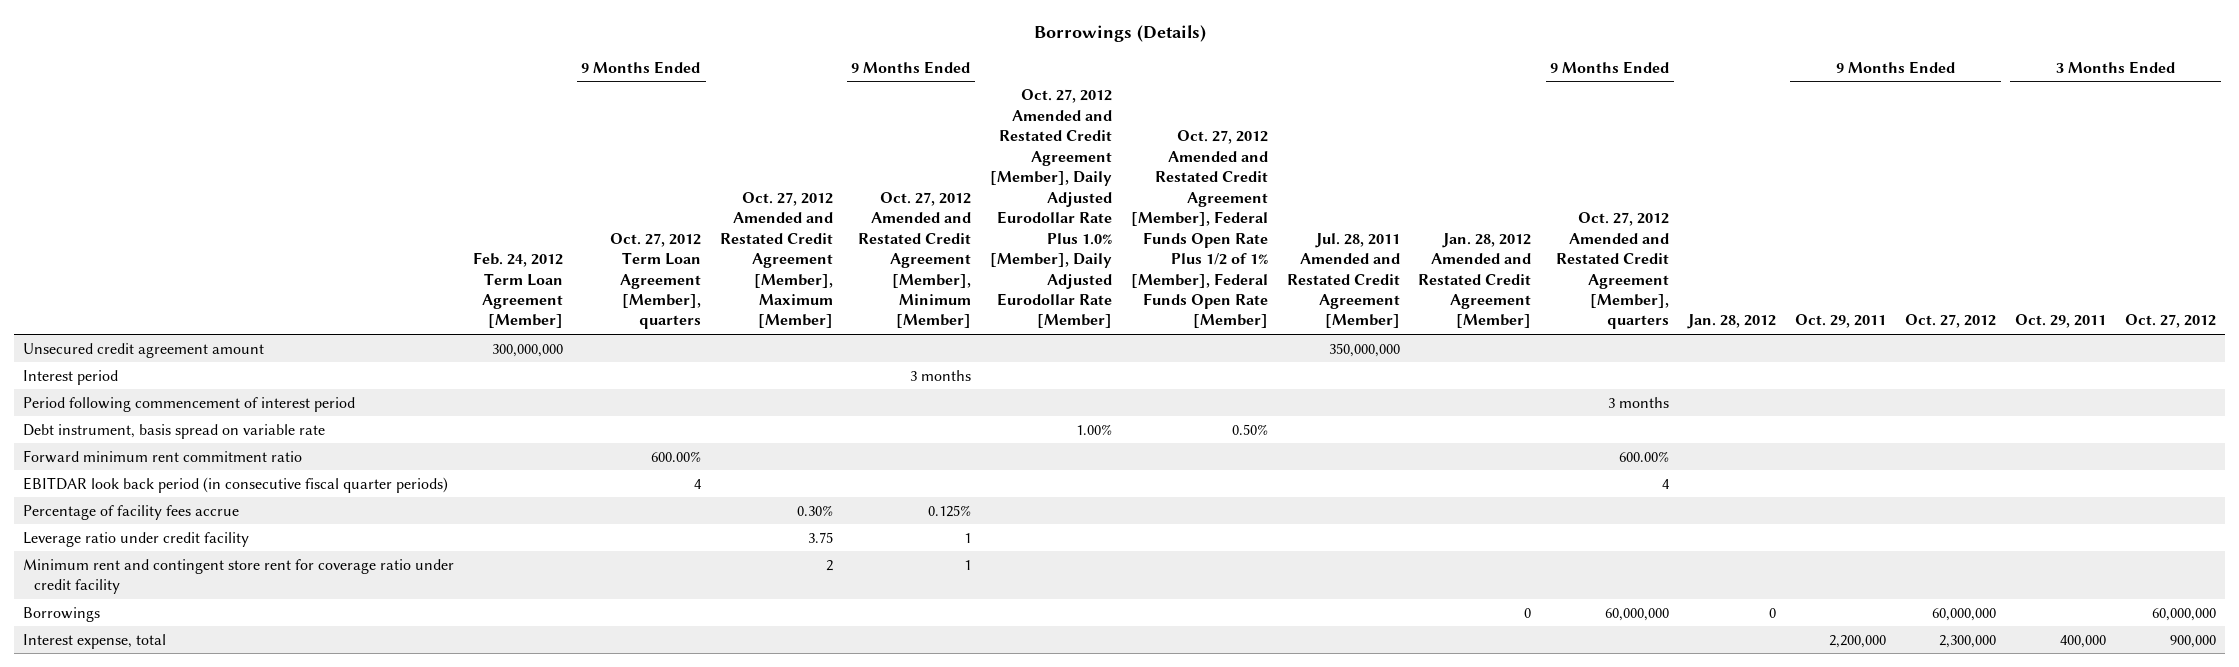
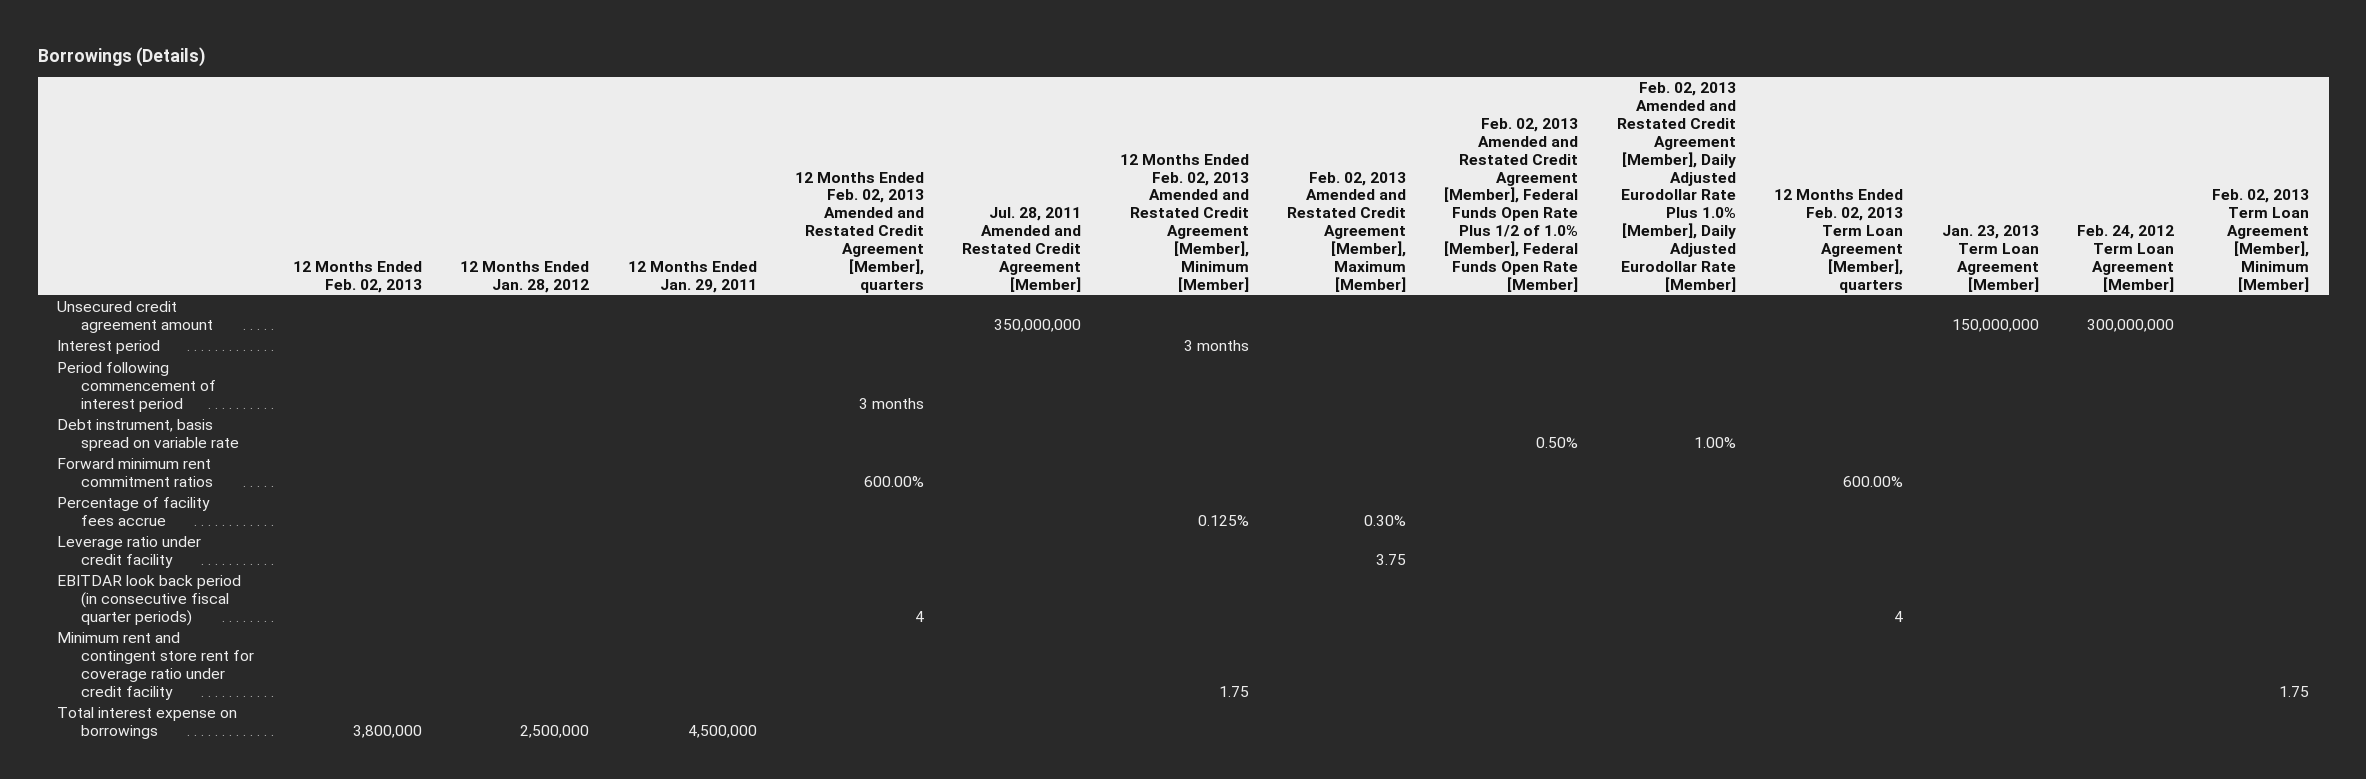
- | Feb. 24, 2012 Term Loan Agreement [Member] | 9 Months Ended Oct. 27, 2012 Term Loan Agreement [Member], quarters | Oct. 27, 2012 Amended and Restated Credit Agreement [Member], Maximum [Member] | 9 Months Ended Oct. 27, 2012 Amended and Restated Credit Agreement [Member], Minimum [Member] | Oct. 27, 2012 Amended and Restated Credit Agreement [Member], Daily Adjusted Eurodollar Rate Plus 1.0% [Member], Daily Adjusted Eurodollar Rate [Member] | Oct. 27, 2012 Amended and Restated Credit Agreement [Member], Federal Funds Open Rate Plus 1/2 of 1% [Member], Federal Funds Open Rate [Member] | Jul. 28, 2011 Amended and Restated Credit Agreement [Member] | Jan. 28, 2012 Amended and Restated Credit Agreement [Member] | 9 Months Ended Oct. 27, 2012 Amended and Restated Credit Agreement [Member], quarters | Jan. 28, 2012 | 9 Months Ended Oct. 29, 2011 | 9 Months Ended Oct. 27, 2012 | 3 Months Ended Oct. 29, 2011 | 3 Months Ended Oct. 27, 2012
+ | 12 Months Ended Feb. 02, 2013 | 12 Months Ended Jan. 28, 2012 | 12 Months Ended Jan. 29, 2011 | 12 Months Ended Feb. 02, 2013 Amended and Restated Credit Agreement [Member], quarters | Jul. 28, 2011 Amended and Restated Credit Agreement [Member] | 12 Months Ended Feb. 02, 2013 Amended and Restated Credit Agreement [Member], Minimum [Member] | Feb. 02, 2013 Amended and Restated Credit Agreement [Member], Maximum [Member] | Feb. 02, 2013 Amended and Restated Credit Agreement [Member], Federal Funds Open Rate Plus 1/2 of 1.0% [Member], Federal Funds Open Rate [Member] | Feb. 02, 2013 Amended and Restated Credit Agreement [Member], Daily Adjusted Eurodollar Rate Plus 1.0% [Member], Daily Adjusted Eurodollar Rate [Member] | 12 Months Ended Feb. 02, 2013 Term Loan Agreement [Member], quarters | Jan. 23, 2013 Term Loan Agreement [Member] | Feb. 24, 2012 Term Loan Agreement [Member] | Feb. 02, 2013 Term Loan Agreement [Member], Minimum [Member]
- Forward minimum rent commitment ratio | | 600.00% | | | | | | | 600.00% | | | | |
+ Forward minimum rent commitment ratios | | | | 600.00% | | | | | | 600.00% | | |
moved down: EBITDAR look back period (in consecutive fiscal quarter periods) | | | | 4 | | | | | | 4 | | |
- Borrowings | | | | | | | | 0 | 60,000,000 | 0 | | 60,000,000 | | 60,000,000
- Interest expense, total | | | | | | | | | | | 2,200,000 | 2,300,000 | 400,000 | 900,000
+ Total interest expense on borrowings | 3,800,000 | 2,500,000 | 4,500,000 | | | | | | | | | |

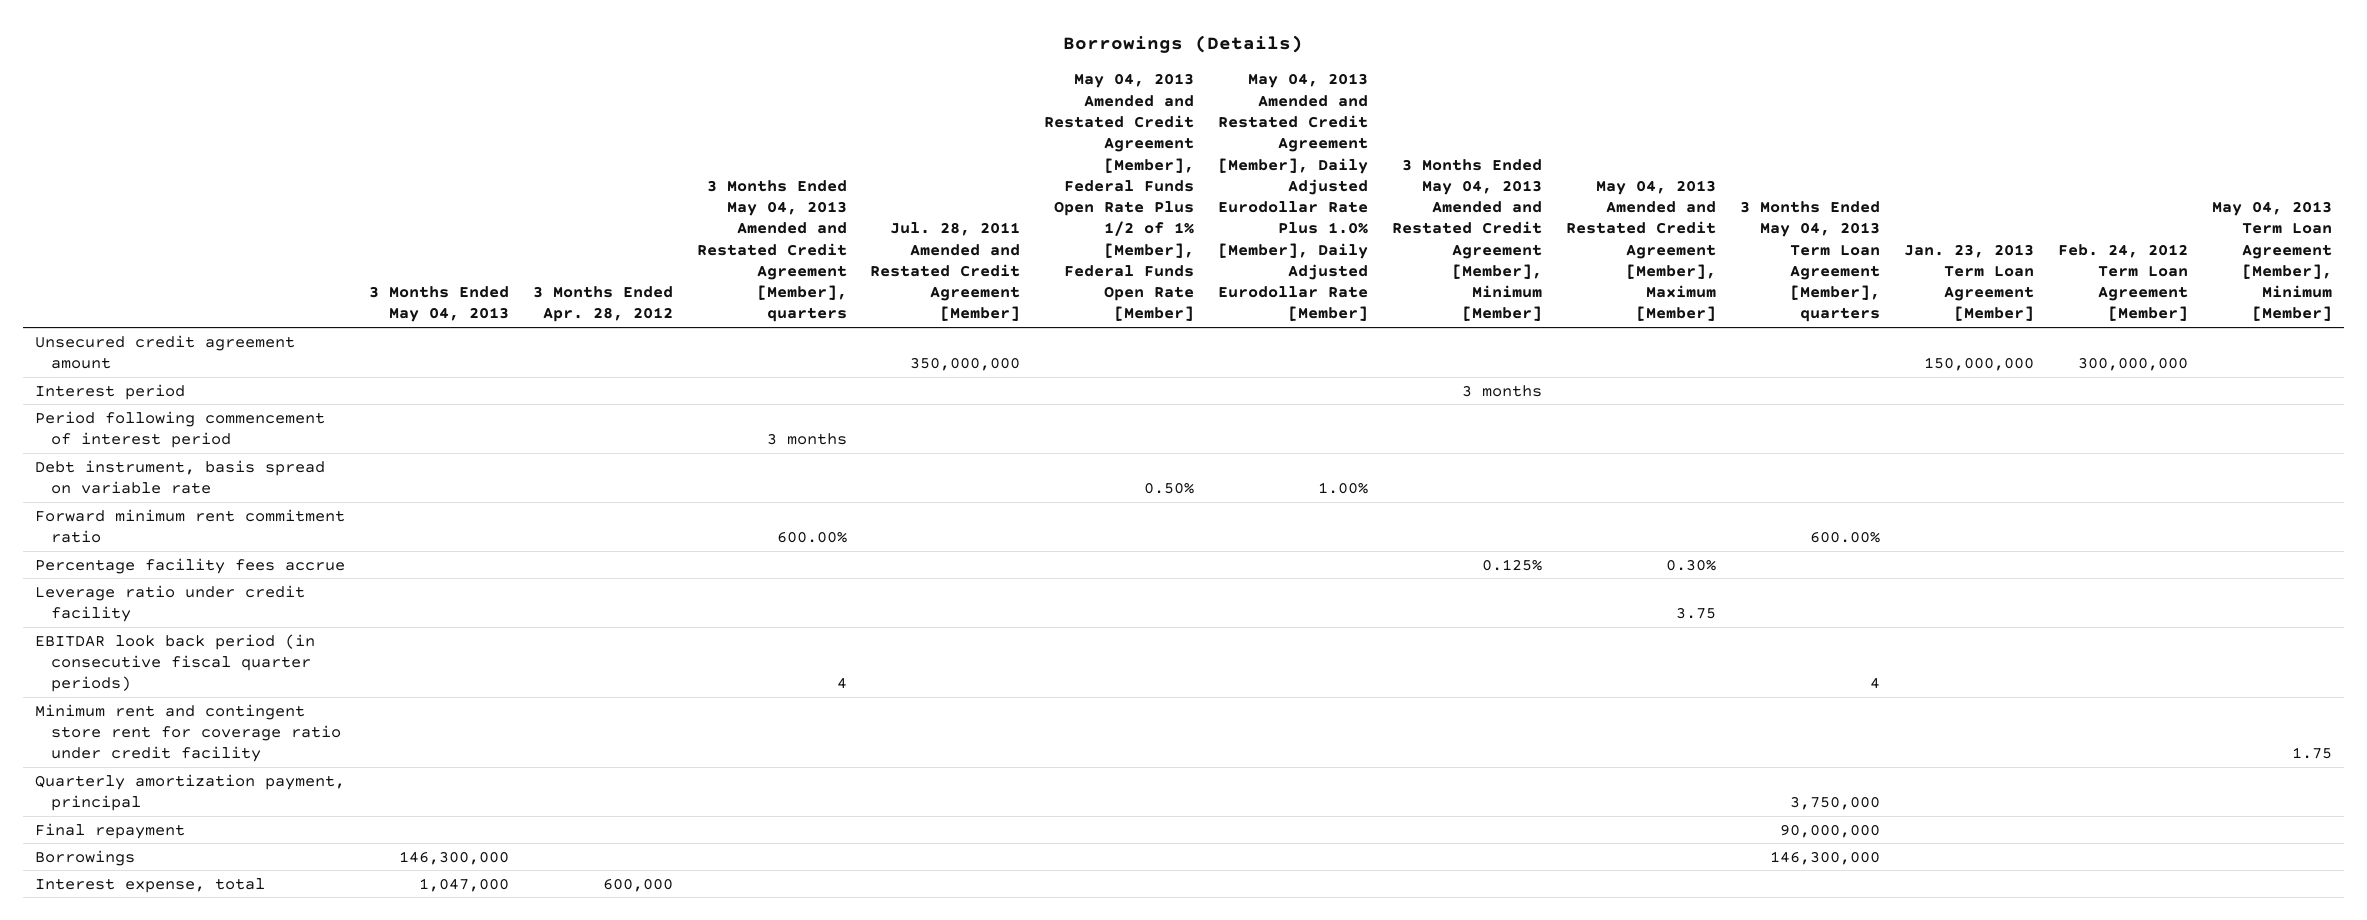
- | 12 Months Ended Feb. 02, 2013 | 12 Months Ended Jan. 28, 2012 | 12 Months Ended Jan. 29, 2011 | 12 Months Ended Feb. 02, 2013 Amended and Restated Credit Agreement [Member], quarters | Jul. 28, 2011 Amended and Restated Credit Agreement [Member] | 12 Months Ended Feb. 02, 2013 Amended and Restated Credit Agreement [Member], Minimum [Member] | Feb. 02, 2013 Amended and Restated Credit Agreement [Member], Maximum [Member] | Feb. 02, 2013 Amended and Restated Credit Agreement [Member], Federal Funds Open Rate Plus 1/2 of 1.0% [Member], Federal Funds Open Rate [Member] | Feb. 02, 2013 Amended and Restated Credit Agreement [Member], Daily Adjusted Eurodollar Rate Plus 1.0% [Member], Daily Adjusted Eurodollar Rate [Member] | 12 Months Ended Feb. 02, 2013 Term Loan Agreement [Member], quarters | Jan. 23, 2013 Term Loan Agreement [Member] | Feb. 24, 2012 Term Loan Agreement [Member] | Feb. 02, 2013 Term Loan Agreement [Member], Minimum [Member]
+ | 3 Months Ended May 04, 2013 | 3 Months Ended Apr. 28, 2012 | 3 Months Ended May 04, 2013 Amended and Restated Credit Agreement [Member], quarters | Jul. 28, 2011 Amended and Restated Credit Agreement [Member] | May 04, 2013 Amended and Restated Credit Agreement [Member], Federal Funds Open Rate Plus 1/2 of 1% [Member], Federal Funds Open Rate [Member] | May 04, 2013 Amended and Restated Credit Agreement [Member], Daily Adjusted Eurodollar Rate Plus 1.0% [Member], Daily Adjusted Eurodollar Rate [Member] | 3 Months Ended May 04, 2013 Amended and Restated Credit Agreement [Member], Minimum [Member] | May 04, 2013 Amended and Restated Credit Agreement [Member], Maximum [Member] | 3 Months Ended May 04, 2013 Term Loan Agreement [Member], quarters | Jan. 23, 2013 Term Loan Agreement [Member] | Feb. 24, 2012 Term Loan Agreement [Member] | May 04, 2013 Term Loan Agreement [Member], Minimum [Member]
- Forward minimum rent commitment ratios | | | | 600.00% | | | | | | 600.00% | | |
- Percentage of facility fees accrue | | | | | | 0.125% | 0.30% | | | | | |
+ Forward minimum rent commitment ratio | | | 600.00% | | | | | | 600.00% | | |
+ Percentage facility fees accrue | | | | | | | 0.125% | 0.30% | | | |
- Total interest expense on borrowings | 3,800,000 | 2,500,000 | 4,500,000 | | | | | | | | | |
+ Quarterly amortization payment, principal | | | | | | | | | 3,750,000 | | |
+ Final repayment | | | | | | | | | 90,000,000 | | |
+ Borrowings | 146,300,000 | | | | | | | | 146,300,000 | | |
+ Interest expense, total | 1,047,000 | 600,000 | | | | | | | | | |

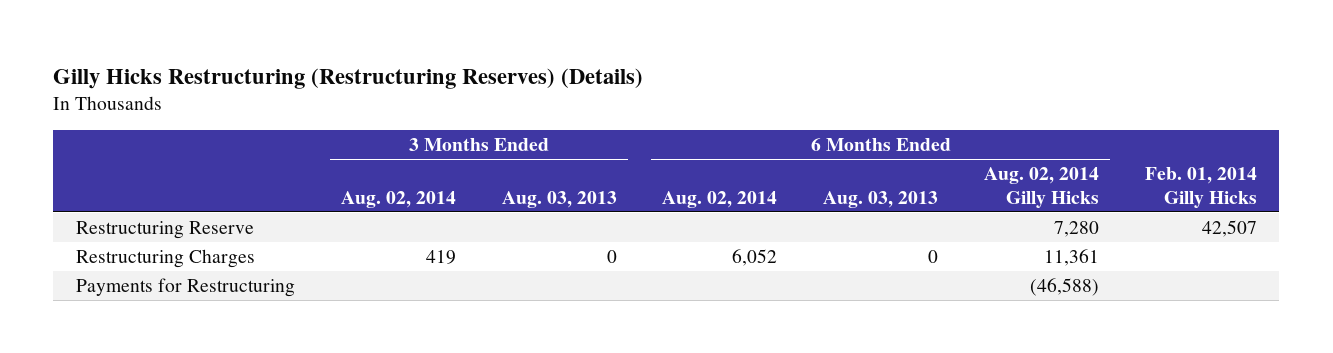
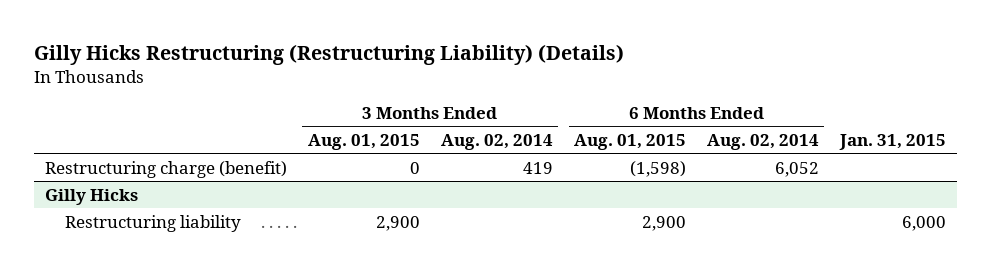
- Gilly Hicks Restructuring (Restructuring Reserves) (Details)
+ Gilly Hicks Restructuring (Restructuring Liability) (Details)
- | 3 Months Ended Aug. 02, 2014 | 3 Months Ended Aug. 03, 2013 | 6 Months Ended Aug. 02, 2014 | 6 Months Ended Aug. 03, 2013 | 6 Months Ended Aug. 02, 2014 Gilly Hicks | Feb. 01, 2014 Gilly Hicks
+ | 3 Months Ended Aug. 01, 2015 | 3 Months Ended Aug. 02, 2014 | 6 Months Ended Aug. 01, 2015 | 6 Months Ended Aug. 02, 2014 | Jan. 31, 2015
- Restructuring Reserve | | | | | 7,280 | 42,507
- Restructuring Charges | 419 | 0 | 6,052 | 0 | 11,361 |
- Payments for Restructuring | | | | | (46,588) |
+ Restructuring charge (benefit) | 0 | 419 | (1,598) | 6,052 |
+ Gilly Hicks
+ Restructuring liability | 2,900 | | 2,900 | | 6,000

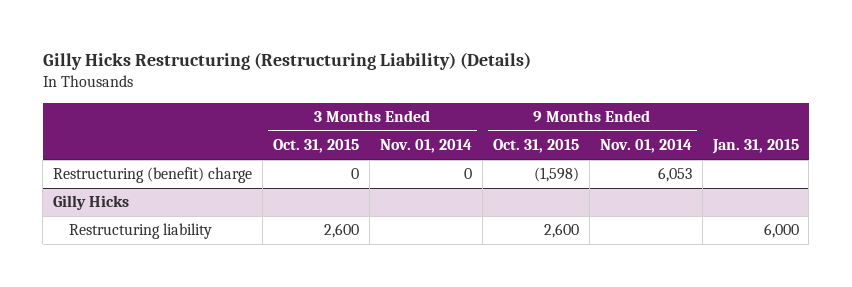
- | 3 Months Ended Aug. 01, 2015 | 3 Months Ended Aug. 02, 2014 | 6 Months Ended Aug. 01, 2015 | 6 Months Ended Aug. 02, 2014 | Jan. 31, 2015
+ | 3 Months Ended Oct. 31, 2015 | 3 Months Ended Nov. 01, 2014 | 9 Months Ended Oct. 31, 2015 | 9 Months Ended Nov. 01, 2014 | Jan. 31, 2015
- Restructuring charge (benefit) | 0 | 419 | (1,598) | 6,052 |
+ Restructuring (benefit) charge | 0 | 0 | (1,598) | 6,053 |

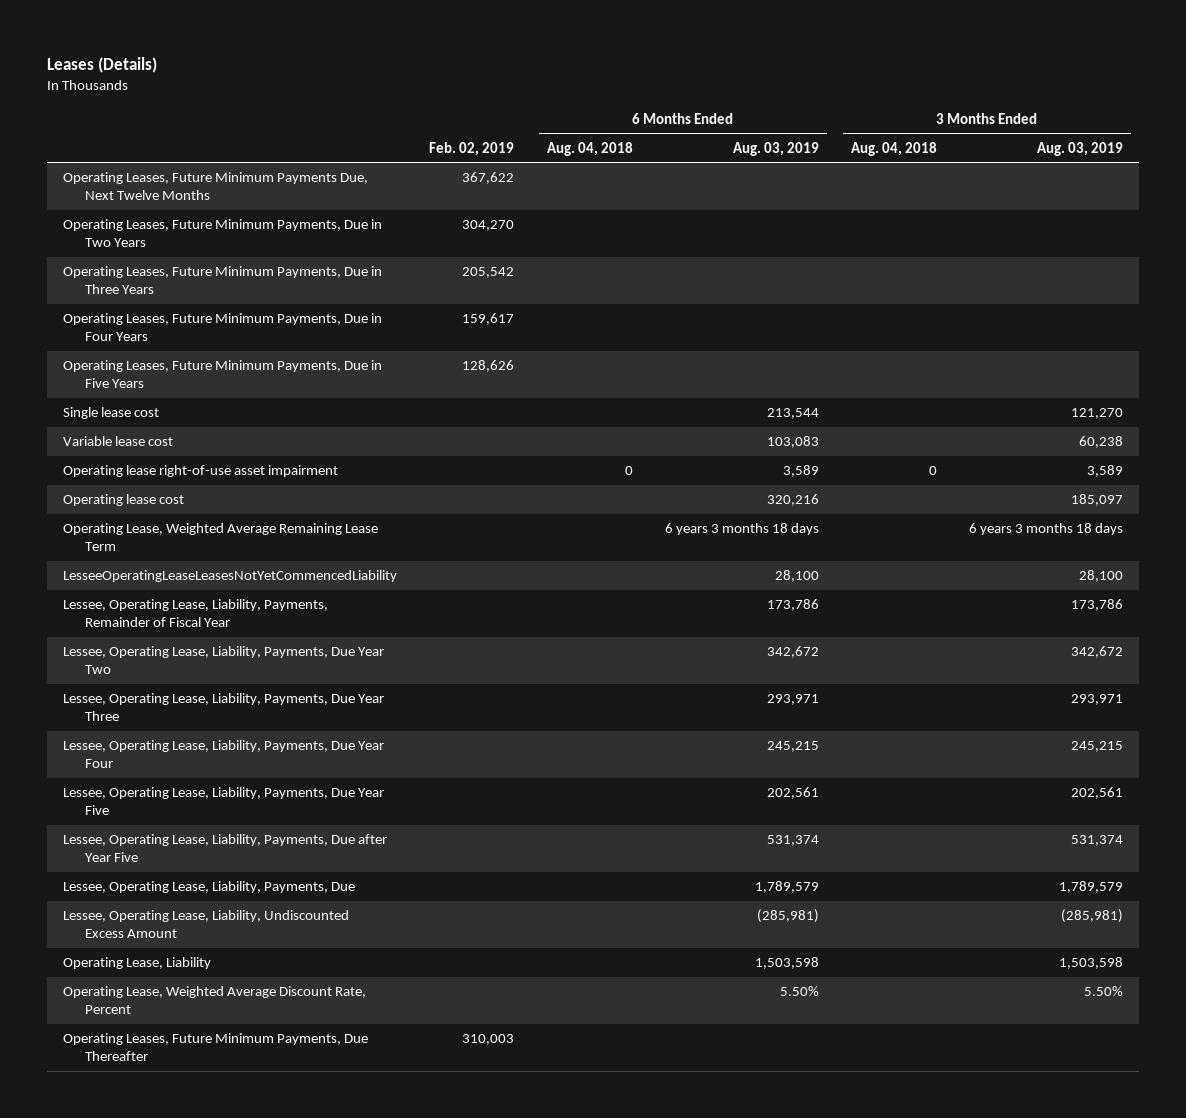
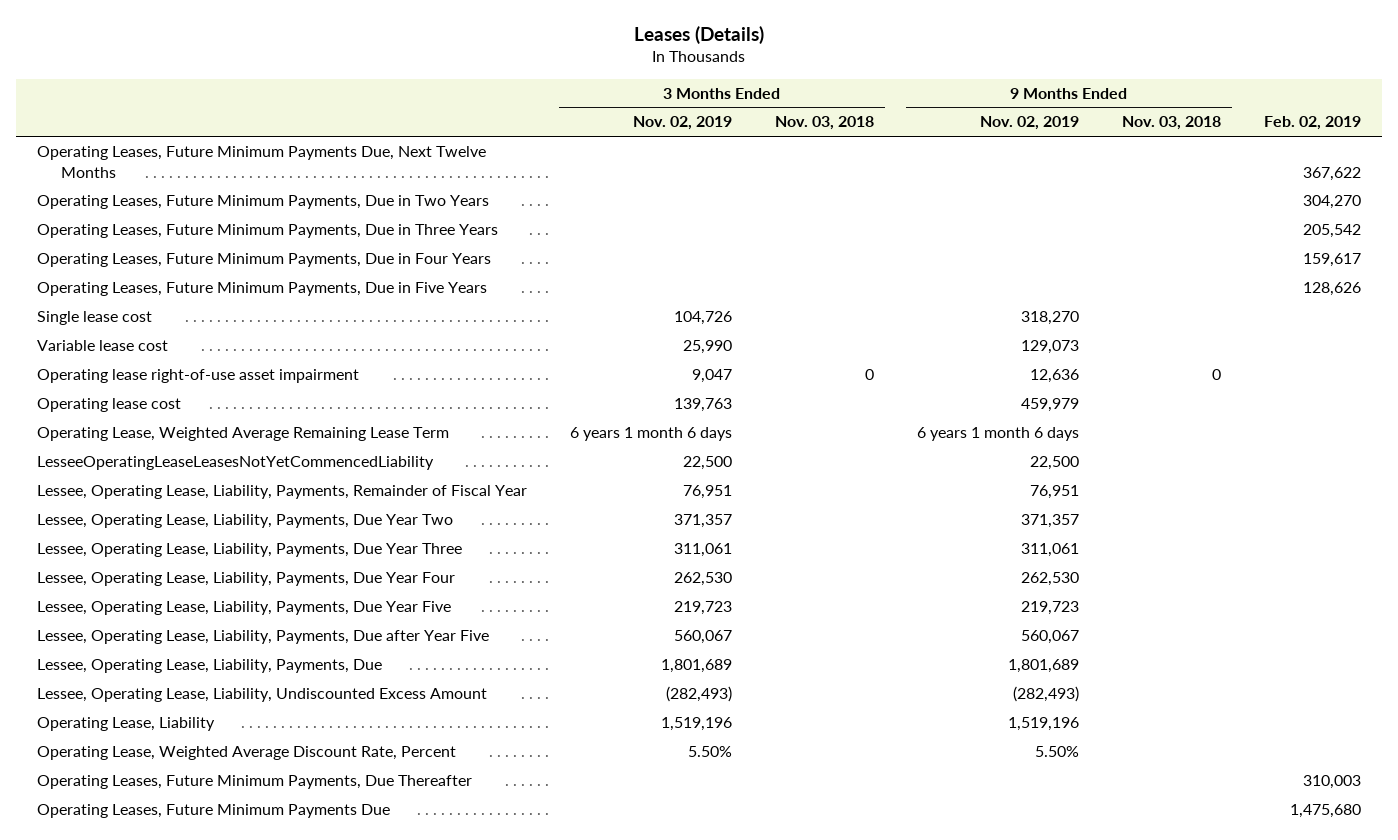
- | Feb. 02, 2019 | 6 Months Ended Aug. 04, 2018 | 6 Months Ended Aug. 03, 2019 | 3 Months Ended Aug. 04, 2018 | 3 Months Ended Aug. 03, 2019
+ | 3 Months Ended Nov. 02, 2019 | 3 Months Ended Nov. 03, 2018 | 9 Months Ended Nov. 02, 2019 | 9 Months Ended Nov. 03, 2018 | Feb. 02, 2019
+ Operating Leases, Future Minimum Payments Due | | | | | 1,475,680

